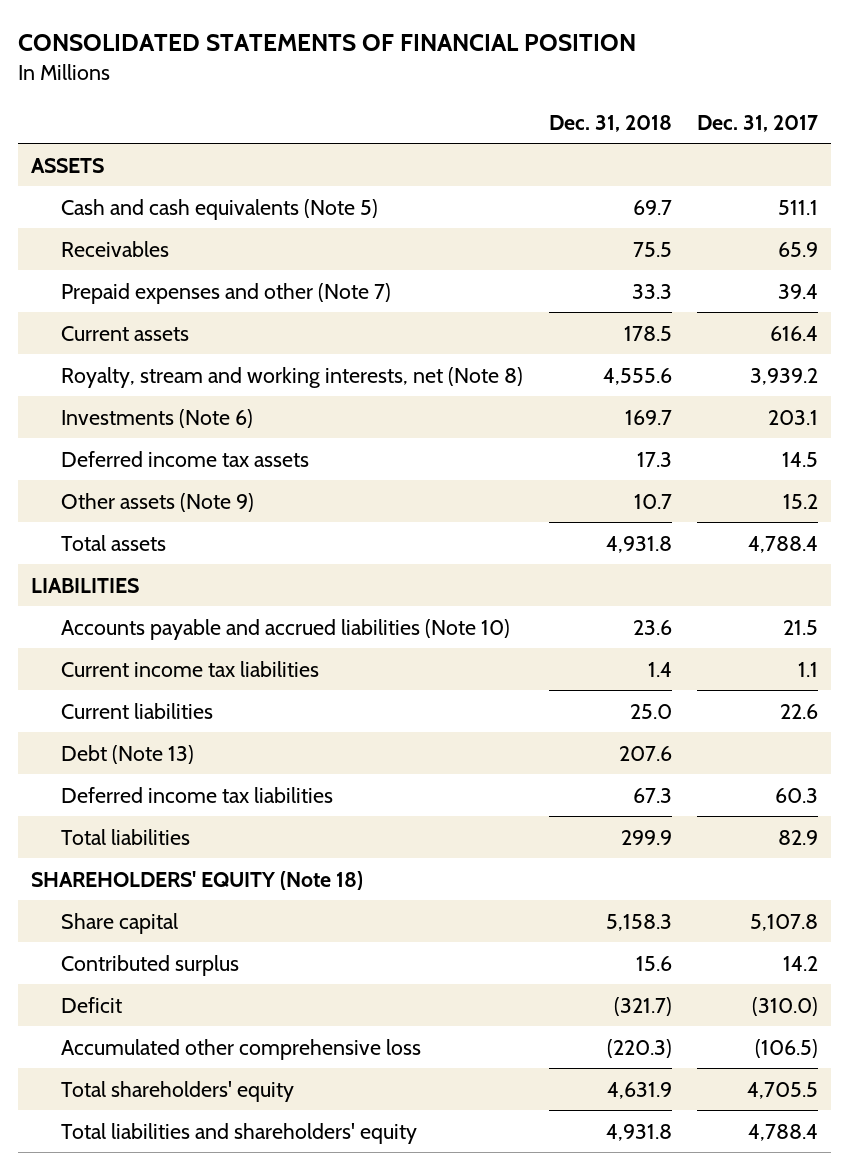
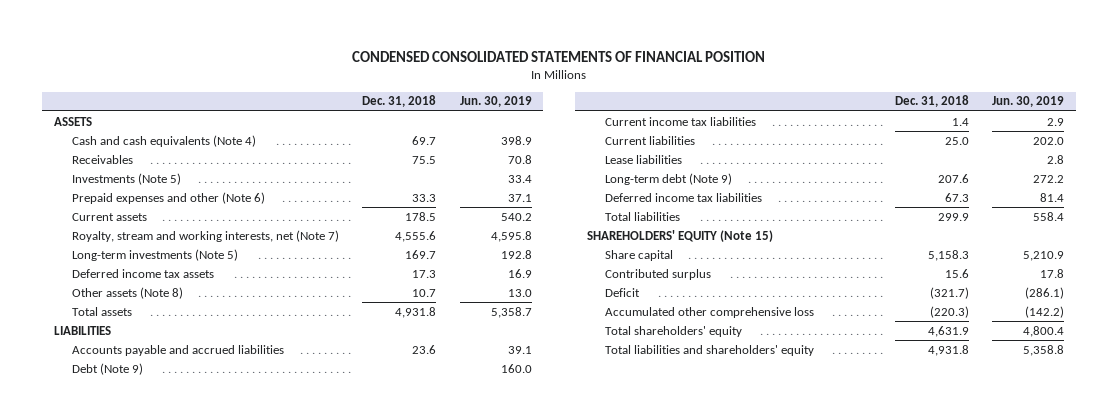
- CONSOLIDATED STATEMENTS OF FINANCIAL POSITION
+ CONDENSED CONSOLIDATED STATEMENTS OF FINANCIAL POSITION
- | Dec. 31, 2018 | Dec. 31, 2017
+ | Dec. 31, 2018 | Jun. 30, 2019
- Cash and cash equivalents (Note 5) | 69.7 | 511.1
+ Cash and cash equivalents (Note 4) | 69.7 | 398.9
- Prepaid expenses and other (Note 7) | 33.3 | 39.4
+ Investments (Note 5) | | 33.4
+ Prepaid expenses and other (Note 6) | 33.3 | 37.1
- Royalty, stream and working interests, net (Note 8) | 4,555.6 | 3,939.2
- Investments (Note 6) | 169.7 | 203.1
+ Royalty, stream and working interests, net (Note 7) | 4,555.6 | 4,595.8
+ Long-term investments (Note 5) | 169.7 | 192.8
- Other assets (Note 9) | 10.7 | 15.2
+ Other assets (Note 8) | 10.7 | 13.0
- Accounts payable and accrued liabilities (Note 10) | 23.6 | 21.5
+ Accounts payable and accrued liabilities | 23.6 | 39.1
+ Debt (Note 9) | | 160.0
- Debt (Note 13) | 207.6 |
+ Lease liabilities | | 2.8
+ Long-term debt (Note 9) | 207.6 | 272.2
- SHAREHOLDERS' EQUITY (Note 18)
+ SHAREHOLDERS' EQUITY (Note 15)

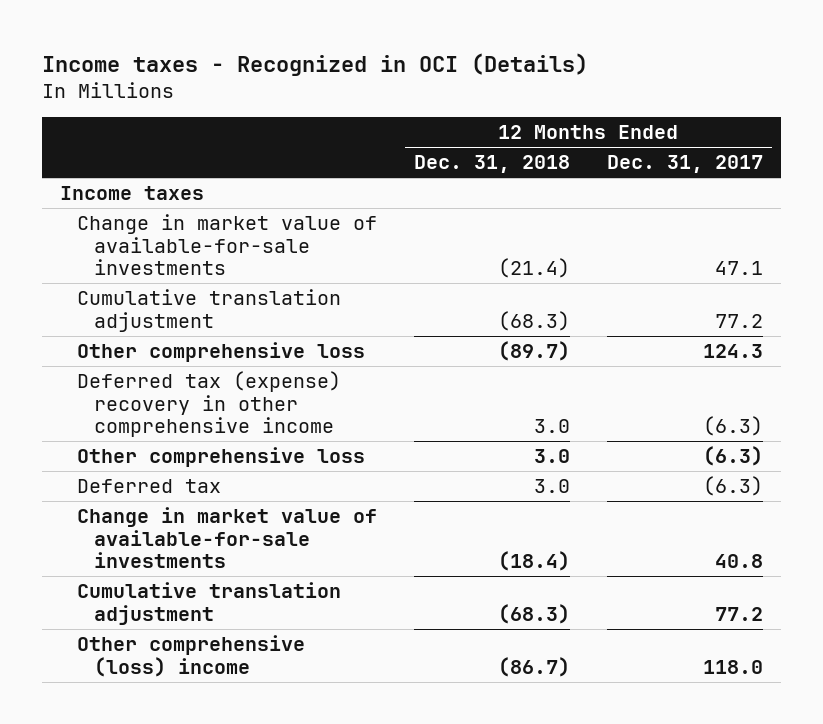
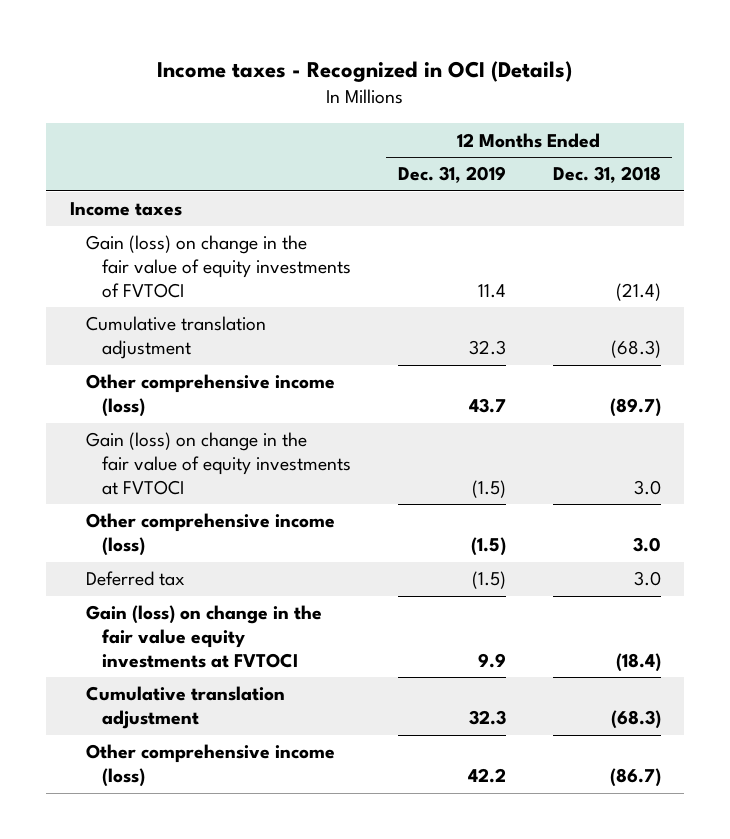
- | 12 Months Ended Dec. 31, 2018 | 12 Months Ended Dec. 31, 2017
+ | 12 Months Ended Dec. 31, 2019 | 12 Months Ended Dec. 31, 2018
- Change in market value of available-for-sale investments | (21.4) | 47.1
+ Gain (loss) on change in the fair value of equity investments of FVTOCI | 11.4 | (21.4)
- Other comprehensive loss | (89.7) | 124.3
- Deferred tax (expense) recovery in other comprehensive income | 3.0 | (6.3)
- Other comprehensive loss | 3.0 | (6.3)
+ Other comprehensive income (loss) | 43.7 | (89.7)
+ Gain (loss) on change in the fair value of equity investments at FVTOCI | (1.5) | 3.0
+ Other comprehensive income (loss) | (1.5) | 3.0
- Change in market value of available-for-sale investments | (18.4) | 40.8
+ Gain (loss) on change in the fair value equity investments at FVTOCI | 9.9 | (18.4)
- Other comprehensive (loss) income | (86.7) | 118.0
+ Other comprehensive income (loss) | 42.2 | (86.7)

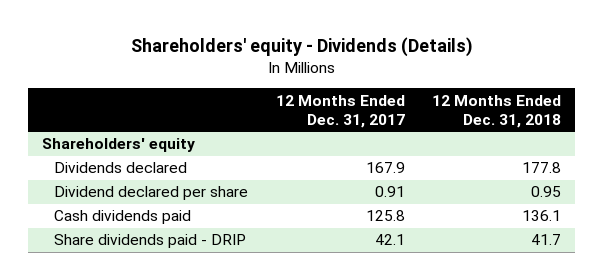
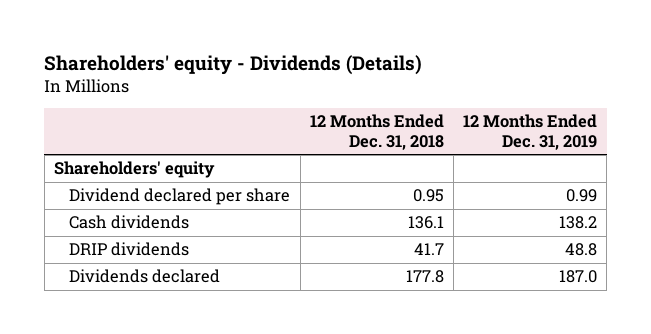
- | 12 Months Ended Dec. 31, 2017 | 12 Months Ended Dec. 31, 2018
+ | 12 Months Ended Dec. 31, 2018 | 12 Months Ended Dec. 31, 2019
- Cash dividends paid | 125.8 | 136.1
- Share dividends paid - DRIP | 42.1 | 41.7
+ Cash dividends | 136.1 | 138.2
+ DRIP dividends | 41.7 | 48.8
moved down: Dividends declared | 177.8 | 187.0

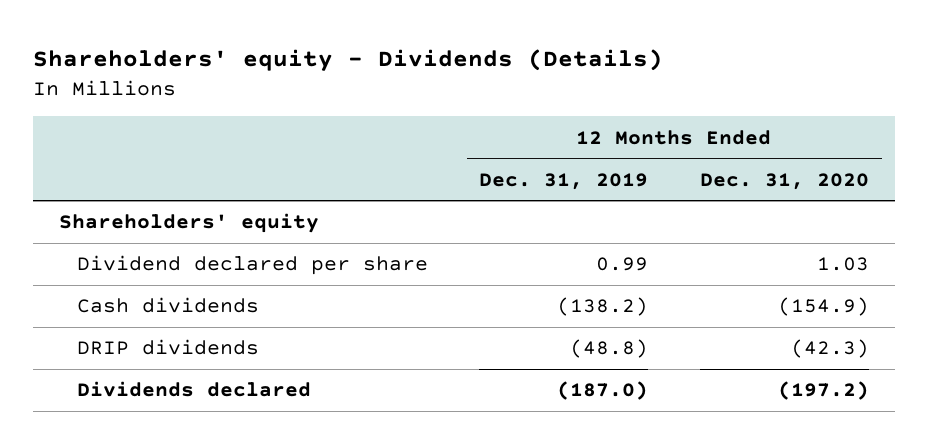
- | 12 Months Ended Dec. 31, 2018 | 12 Months Ended Dec. 31, 2019
+ | 12 Months Ended Dec. 31, 2019 | 12 Months Ended Dec. 31, 2020
- Cash dividends | 136.1 | 138.2
- DRIP dividends | 41.7 | 48.8
- Dividends declared | 177.8 | 187.0
+ Cash dividends | (138.2) | (154.9)
+ DRIP dividends | (48.8) | (42.3)
+ Dividends declared | (187.0) | (197.2)

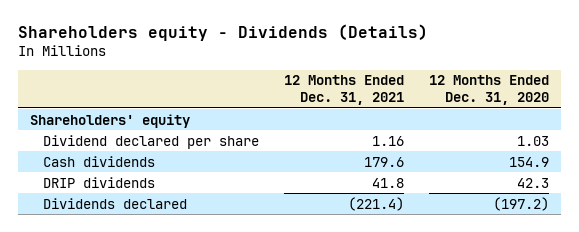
- Shareholders' equity - Dividends (Details)
+ Shareholders equity - Dividends (Details)
- | 12 Months Ended Dec. 31, 2019 | 12 Months Ended Dec. 31, 2020
+ | 12 Months Ended Dec. 31, 2021 | 12 Months Ended Dec. 31, 2020
- Cash dividends | (138.2) | (154.9)
- DRIP dividends | (48.8) | (42.3)
+ Cash dividends | 179.6 | 154.9
+ DRIP dividends | 41.8 | 42.3

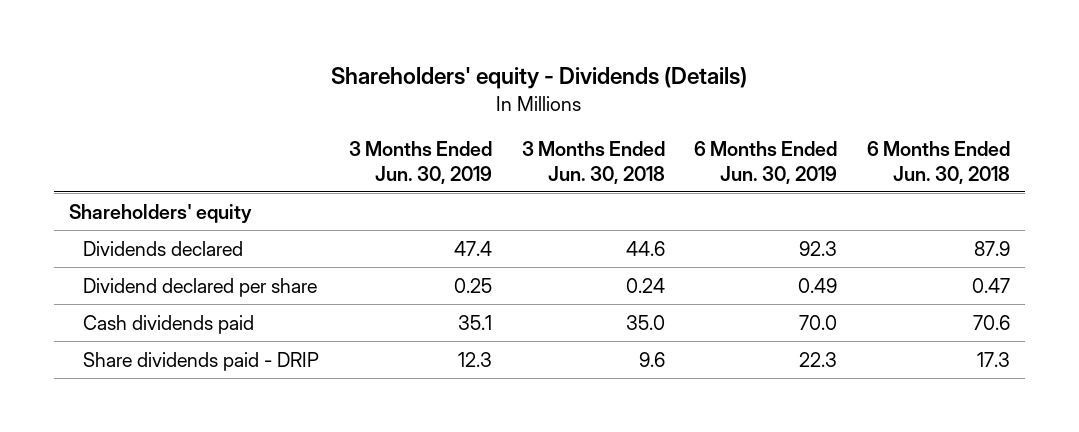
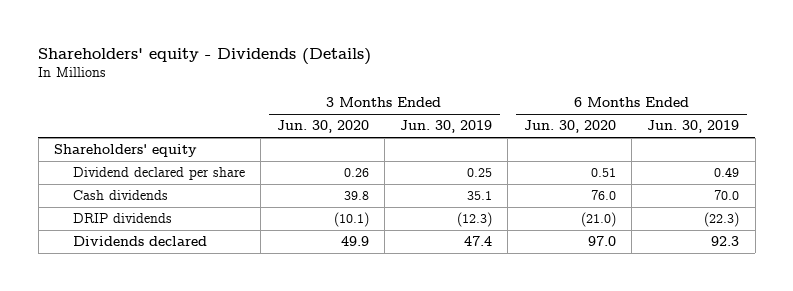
- | 3 Months Ended Jun. 30, 2019 | 3 Months Ended Jun. 30, 2018 | 6 Months Ended Jun. 30, 2019 | 6 Months Ended Jun. 30, 2018
+ | 3 Months Ended Jun. 30, 2020 | 3 Months Ended Jun. 30, 2019 | 6 Months Ended Jun. 30, 2020 | 6 Months Ended Jun. 30, 2019
- Cash dividends paid | 35.1 | 35.0 | 70.0 | 70.6
- Share dividends paid - DRIP | 12.3 | 9.6 | 22.3 | 17.3
+ Cash dividends | 39.8 | 35.1 | 76.0 | 70.0
+ DRIP dividends | (10.1) | (12.3) | (21.0) | (22.3)
moved down: Dividends declared | 49.9 | 47.4 | 97.0 | 92.3

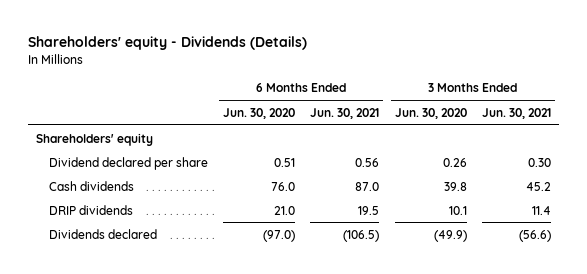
- | 3 Months Ended Jun. 30, 2020 | 3 Months Ended Jun. 30, 2019 | 6 Months Ended Jun. 30, 2020 | 6 Months Ended Jun. 30, 2019
+ | 6 Months Ended Jun. 30, 2020 | 6 Months Ended Jun. 30, 2021 | 3 Months Ended Jun. 30, 2020 | 3 Months Ended Jun. 30, 2021
- DRIP dividends | (10.1) | (12.3) | (21.0) | (22.3)
- Dividends declared | 49.9 | 47.4 | 97.0 | 92.3
+ DRIP dividends | 21.0 | 19.5 | 10.1 | 11.4
+ Dividends declared | (97.0) | (106.5) | (49.9) | (56.6)

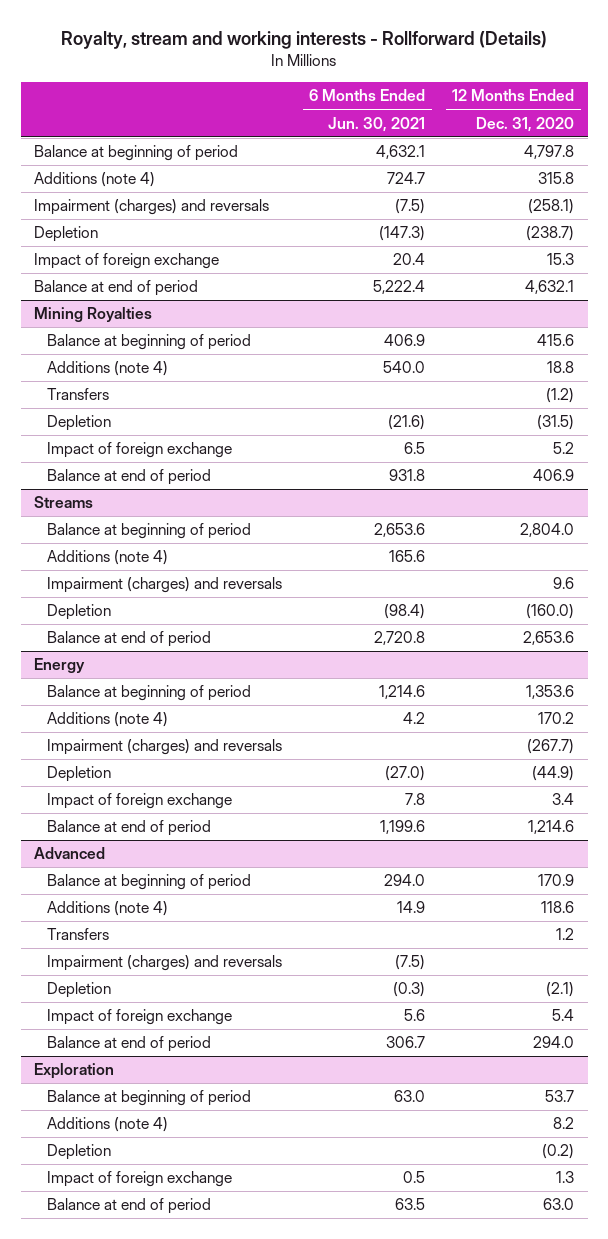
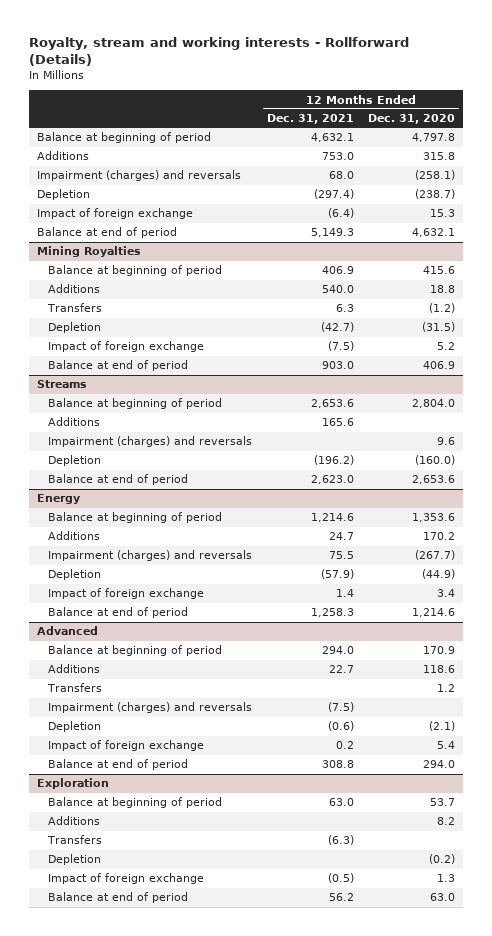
- | 6 Months Ended Jun. 30, 2021 | 12 Months Ended Dec. 31, 2020
+ | 12 Months Ended Dec. 31, 2021 | 12 Months Ended Dec. 31, 2020
- Additions (note 4) | 724.7 | 315.8
+ Additions | 753.0 | 315.8
@ Mining Royalties
- Additions (note 4) | 540.0 | 18.8
+ Additions | 540.0 | 18.8
@ Streams
- Additions (note 4) | 165.6 |
+ Additions | 165.6 |
@ Energy
- Additions (note 4) | 4.2 | 170.2
+ Additions | 24.7 | 170.2
@ Advanced
- Additions (note 4) | 14.9 | 118.6
+ Additions | 22.7 | 118.6
@ Exploration
- Additions (note 4) | | 8.2
+ Additions | | 8.2
+ Transfers | (6.3) |

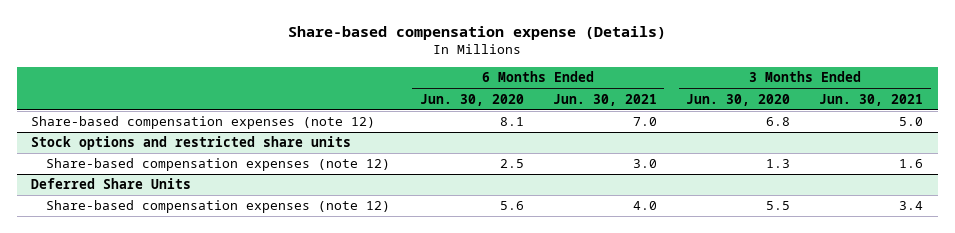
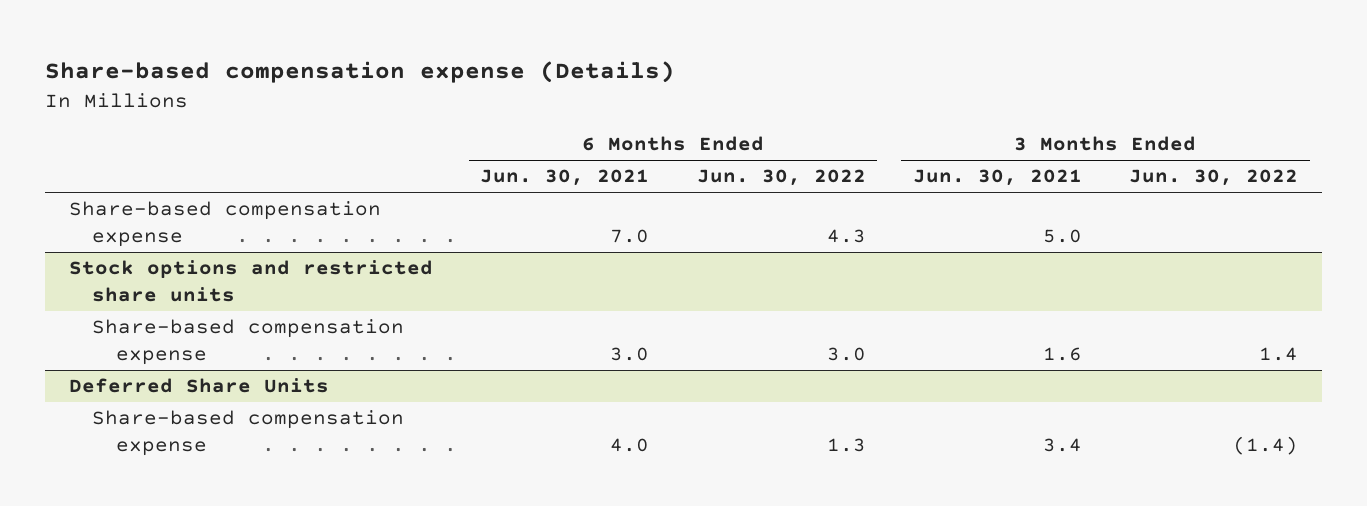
- | 6 Months Ended Jun. 30, 2020 | 6 Months Ended Jun. 30, 2021 | 3 Months Ended Jun. 30, 2020 | 3 Months Ended Jun. 30, 2021
+ | 6 Months Ended Jun. 30, 2021 | 6 Months Ended Jun. 30, 2022 | 3 Months Ended Jun. 30, 2021 | 3 Months Ended Jun. 30, 2022
- Share-based compensation expenses (note 12) | 8.1 | 7.0 | 6.8 | 5.0
+ Share-based compensation expense | 7.0 | 4.3 | 5.0 |
@ Stock options and restricted share units
- Share-based compensation expenses (note 12) | 2.5 | 3.0 | 1.3 | 1.6
+ Share-based compensation expense | 3.0 | 3.0 | 1.6 | 1.4
@ Deferred Share Units
- Share-based compensation expenses (note 12) | 5.6 | 4.0 | 5.5 | 3.4
+ Share-based compensation expense | 4.0 | 1.3 | 3.4 | (1.4)

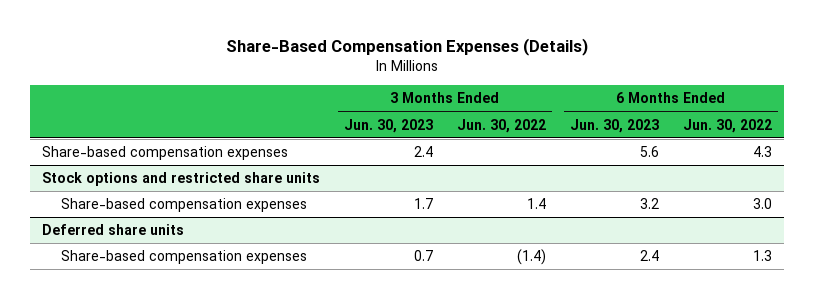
- Share-based compensation expense (Details)
+ Share-Based Compensation Expenses (Details)
- | 6 Months Ended Jun. 30, 2021 | 6 Months Ended Jun. 30, 2022 | 3 Months Ended Jun. 30, 2021 | 3 Months Ended Jun. 30, 2022
+ | 3 Months Ended Jun. 30, 2023 | 3 Months Ended Jun. 30, 2022 | 6 Months Ended Jun. 30, 2023 | 6 Months Ended Jun. 30, 2022
- Share-based compensation expense | 7.0 | 4.3 | 5.0 |
+ Share-based compensation expenses | 2.4 | | 5.6 | 4.3
@ Stock options and restricted share units
- Share-based compensation expense | 3.0 | 3.0 | 1.6 | 1.4
- Deferred Share Units
- Share-based compensation expense | 4.0 | 1.3 | 3.4 | (1.4)
@ Stock options and restricted share units
+ Share-based compensation expenses | 1.7 | 1.4 | 3.2 | 3.0
+ Deferred share units
+ Share-based compensation expenses | 0.7 | (1.4) | 2.4 | 1.3

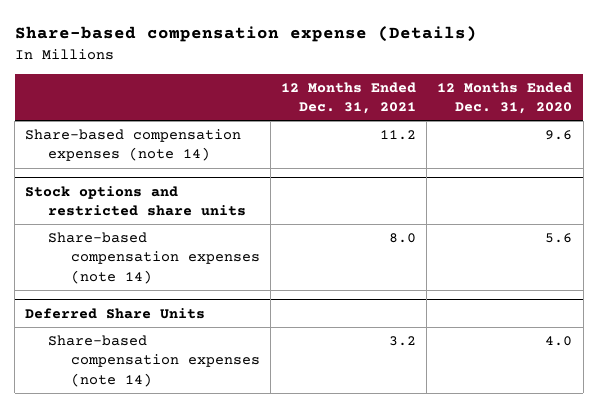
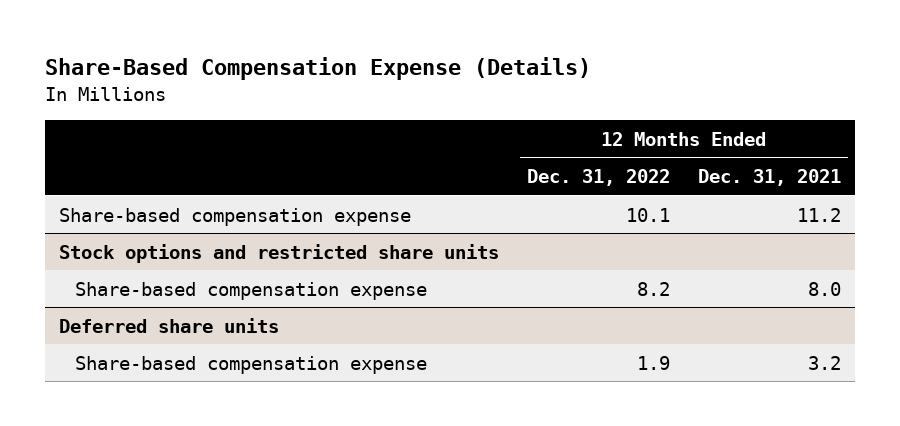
- Share-based compensation expense (Details)
+ Share-Based Compensation Expense (Details)
- | 12 Months Ended Dec. 31, 2021 | 12 Months Ended Dec. 31, 2020
+ | 12 Months Ended Dec. 31, 2022 | 12 Months Ended Dec. 31, 2021
- Share-based compensation expenses (note 14) | 11.2 | 9.6
+ Share-based compensation expense | 10.1 | 11.2
@ Stock options and restricted share units
- Share-based compensation expenses (note 14) | 8.0 | 5.6
- Deferred Share Units
- Share-based compensation expenses (note 14) | 3.2 | 4.0
@ Stock options and restricted share units
+ Share-based compensation expense | 8.2 | 8.0
+ Deferred share units
+ Share-based compensation expense | 1.9 | 3.2

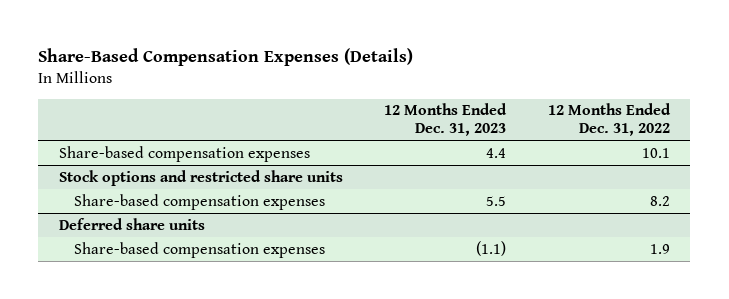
- Share-Based Compensation Expense (Details)
+ Share-Based Compensation Expenses (Details)
- | 12 Months Ended Dec. 31, 2022 | 12 Months Ended Dec. 31, 2021
+ | 12 Months Ended Dec. 31, 2023 | 12 Months Ended Dec. 31, 2022
- Share-based compensation expense | 10.1 | 11.2
+ Share-based compensation expenses | 4.4 | 10.1
@ Stock options and restricted share units
- Share-based compensation expense | 8.2 | 8.0
+ Share-based compensation expenses | 5.5 | 8.2
@ Deferred share units
- Share-based compensation expense | 1.9 | 3.2
+ Share-based compensation expenses | (1.1) | 1.9

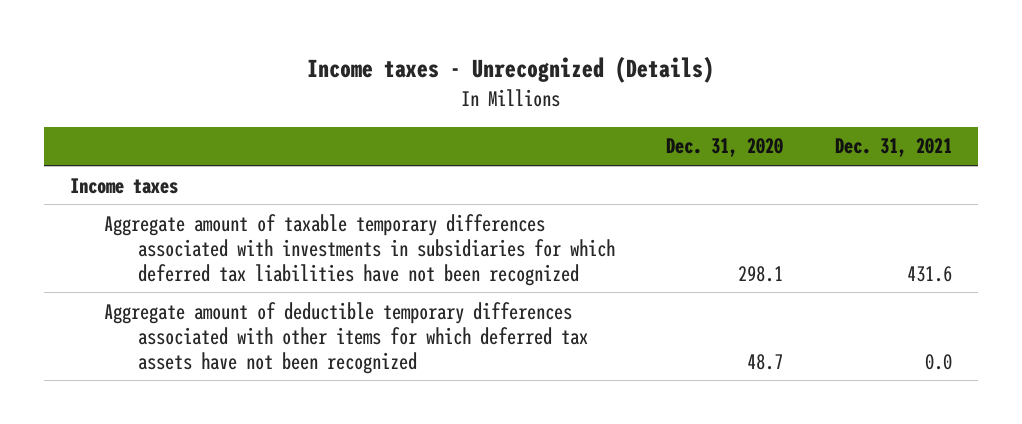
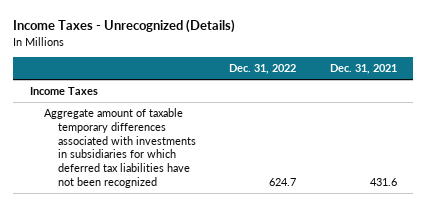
- Income taxes - Unrecognized (Details)
+ Income Taxes - Unrecognized (Details)
- | Dec. 31, 2020 | Dec. 31, 2021
+ | Dec. 31, 2022 | Dec. 31, 2021
- Income taxes
+ Income Taxes
- Aggregate amount of deductible temporary differences associated with other items for which deferred tax assets have not been recognized | 48.7 | 0.0

